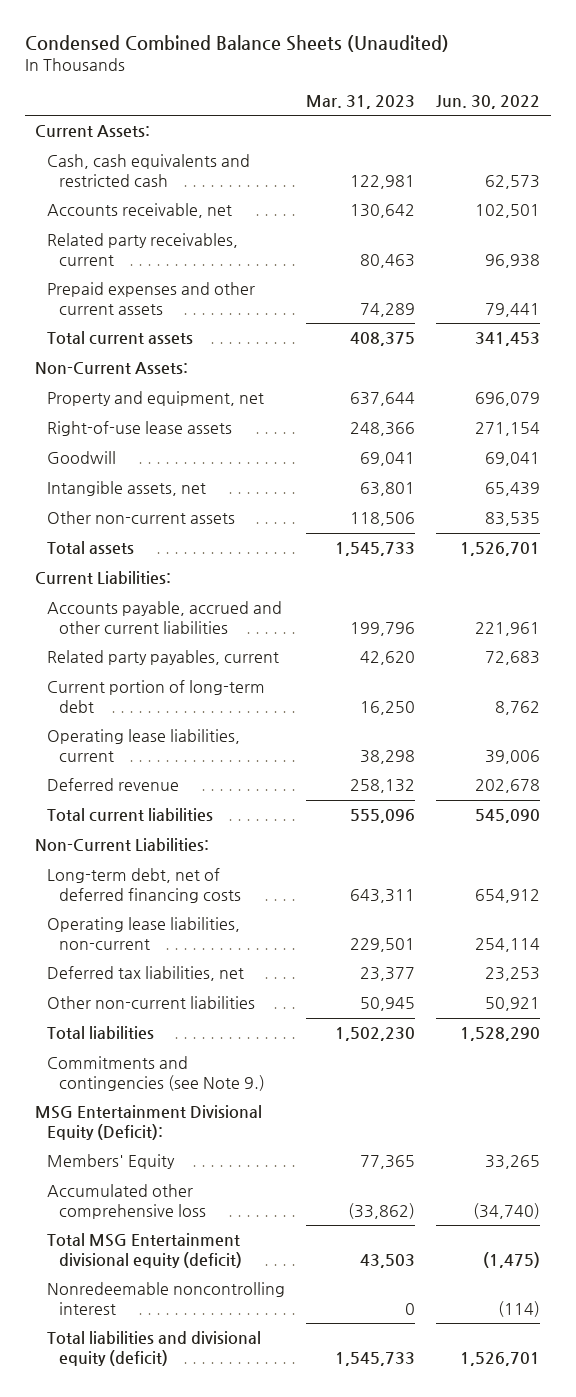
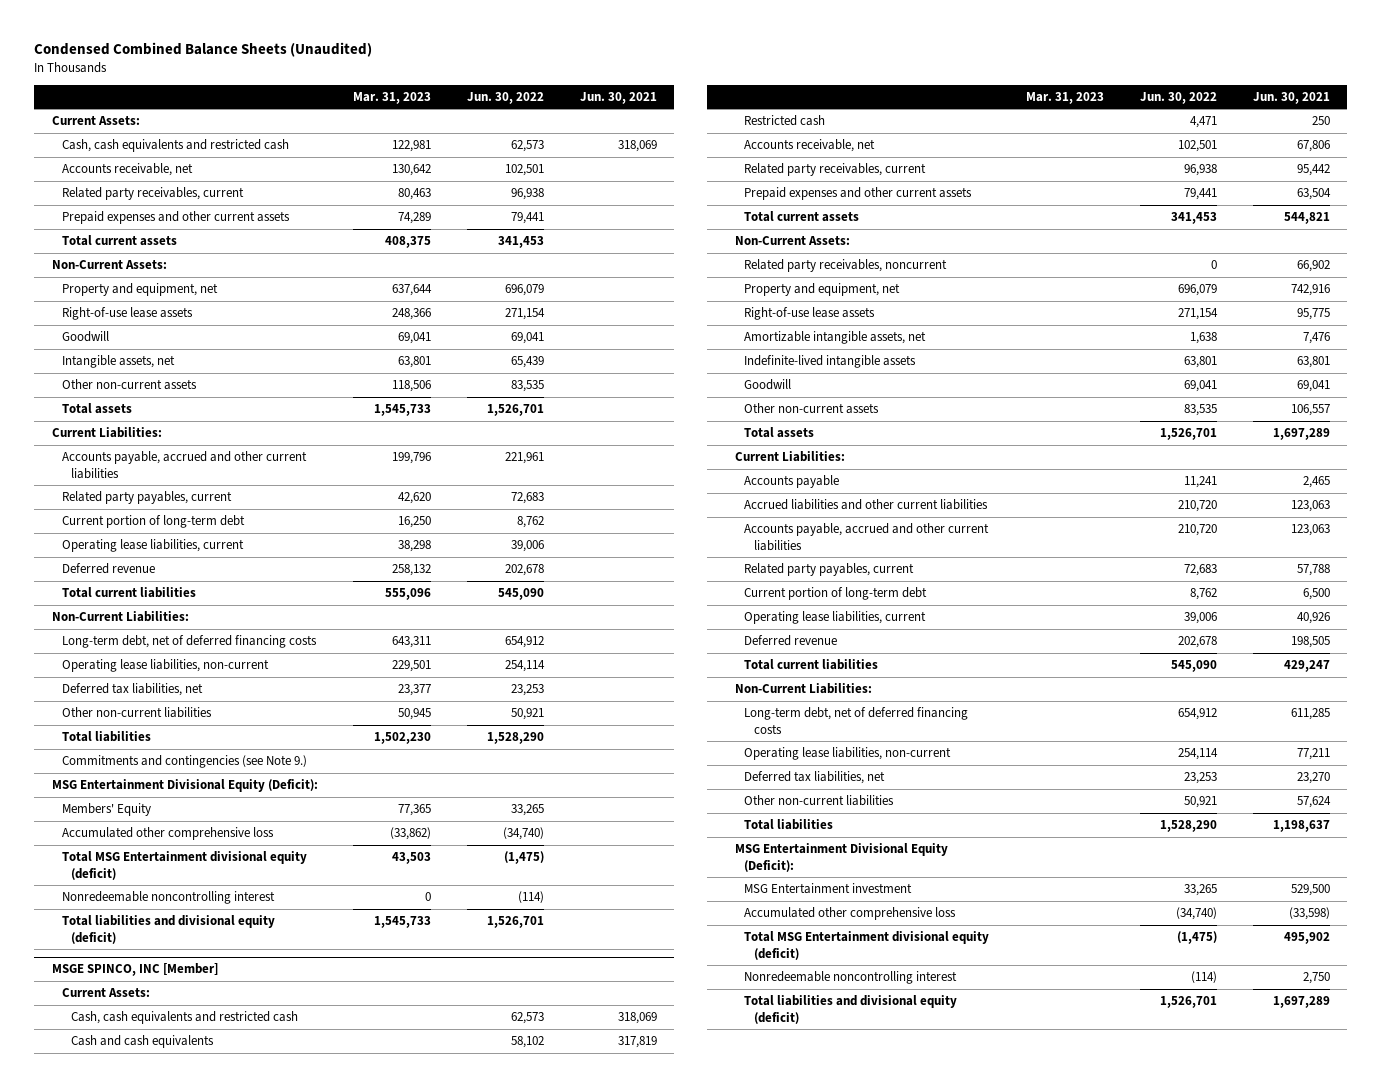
- | Mar. 31, 2023 | Jun. 30, 2022
+ | Mar. 31, 2023 | Jun. 30, 2022 | Jun. 30, 2021
+ MSGE SPINCO, INC [Member]
+ Current Assets:
+ Cash, cash equivalents and restricted cash | | 62,573 | 318,069
+ Cash and cash equivalents | | 58,102 | 317,819
+ Restricted cash | | 4,471 | 250
+ Accounts receivable, net | | 102,501 | 67,806
+ Related party receivables, current | | 96,938 | 95,442
+ Prepaid expenses and other current assets | | 79,441 | 63,504
+ Total current assets | | 341,453 | 544,821
+ Non-Current Assets:
+ Related party receivables, noncurrent | | 0 | 66,902
+ Property and equipment, net | | 696,079 | 742,916
+ Right-of-use lease assets | | 271,154 | 95,775
+ Amortizable intangible assets, net | | 1,638 | 7,476
+ Indefinite-lived intangible assets | | 63,801 | 63,801
+ Goodwill | | 69,041 | 69,041
+ Other non-current assets | | 83,535 | 106,557
+ Total assets | | 1,526,701 | 1,697,289
+ Current Liabilities:
+ Accounts payable | | 11,241 | 2,465
+ Accrued liabilities and other current liabilities | | 210,720 | 123,063
+ Accounts payable, accrued and other current liabilities | | 210,720 | 123,063
+ Related party payables, current | | 72,683 | 57,788
+ Current portion of long-term debt | | 8,762 | 6,500
+ Operating lease liabilities, current | | 39,006 | 40,926
+ Deferred revenue | | 202,678 | 198,505
+ Total current liabilities | | 545,090 | 429,247
+ Non-Current Liabilities:
+ Long-term debt, net of deferred financing costs | | 654,912 | 611,285
+ Operating lease liabilities, non-current | | 254,114 | 77,211
+ Deferred tax liabilities, net | | 23,253 | 23,270
+ Other non-current liabilities | | 50,921 | 57,624
+ Total liabilities | | 1,528,290 | 1,198,637
+ MSG Entertainment Divisional Equity (Deficit):
+ MSG Entertainment investment | | 33,265 | 529,500
+ Accumulated other comprehensive loss | | (34,740) | (33,598)
+ Total MSG Entertainment divisional equity (deficit) | | (1,475) | 495,902
+ Nonredeemable noncontrolling interest | | (114) | 2,750
+ Total liabilities and divisional equity (deficit) | | 1,526,701 | 1,697,289

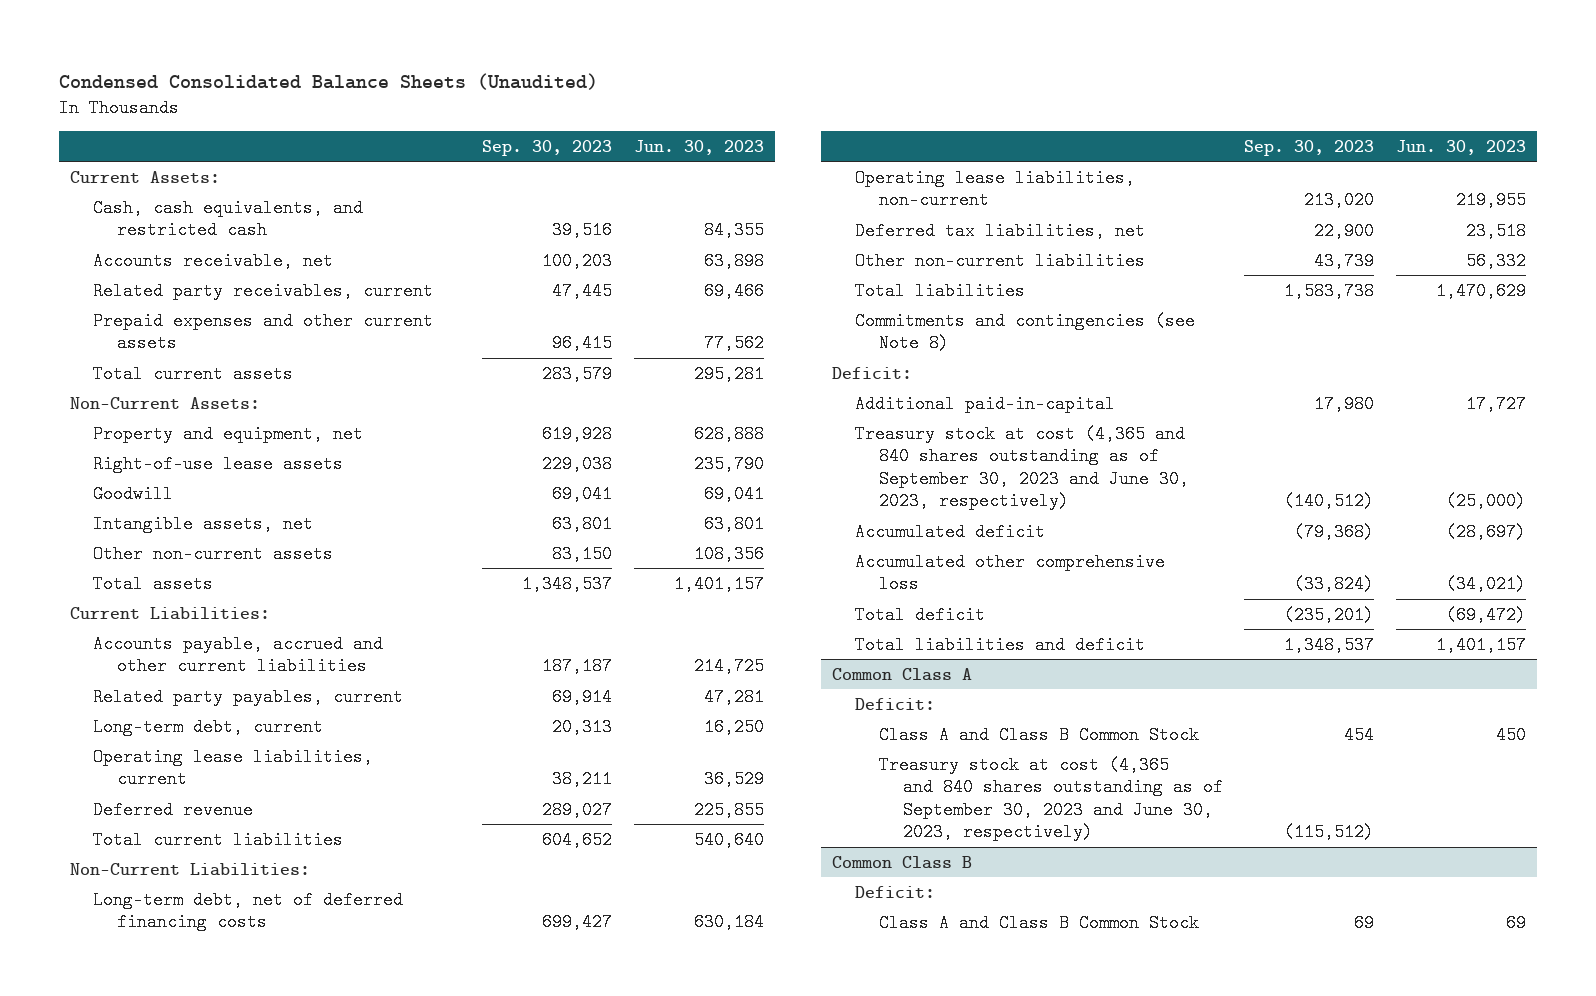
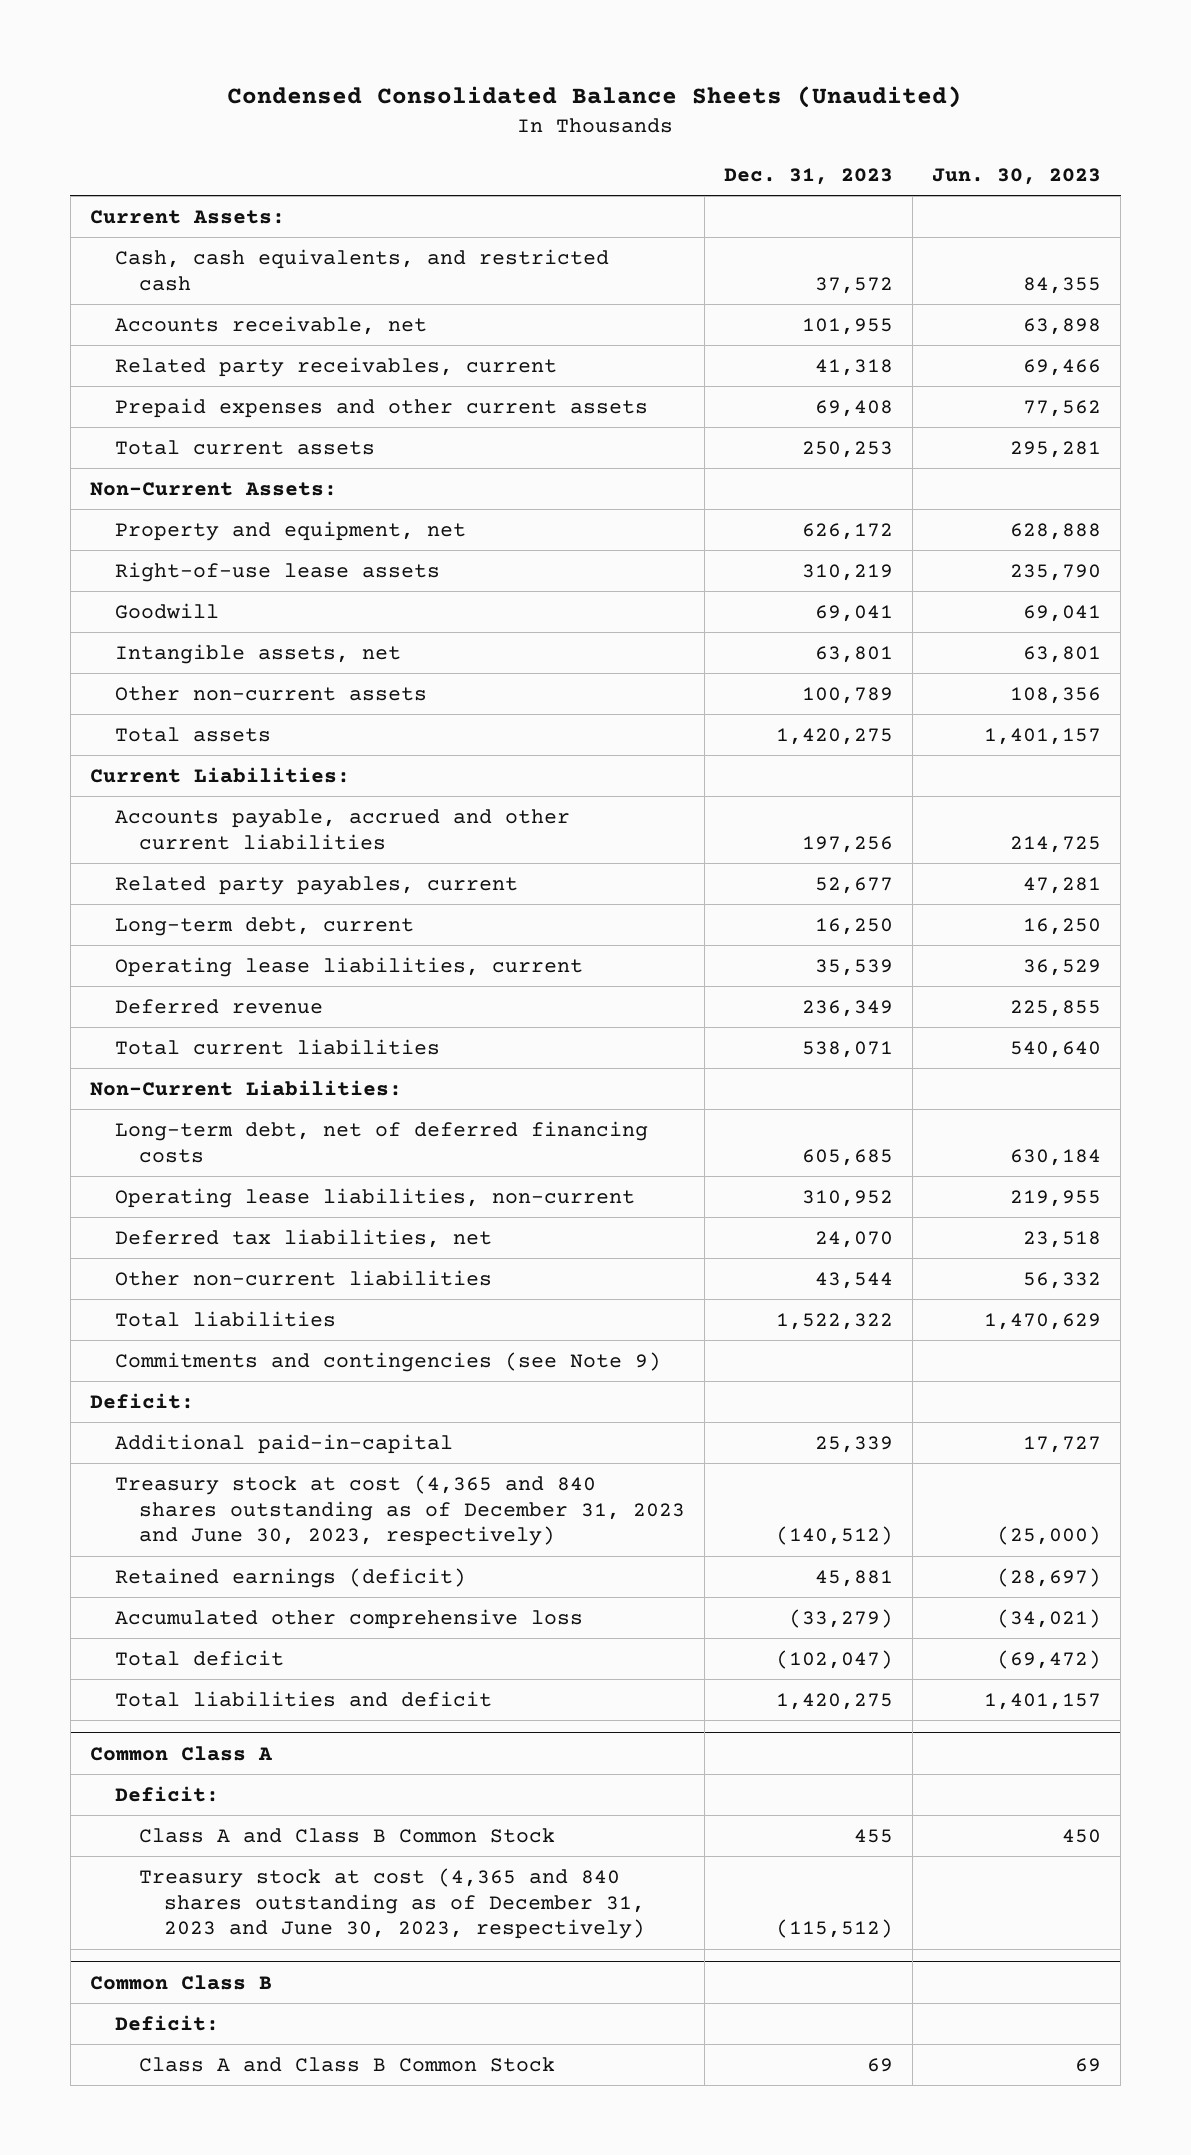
- | Sep. 30, 2023 | Jun. 30, 2023
+ | Dec. 31, 2023 | Jun. 30, 2023
- Commitments and contingencies (see Note 8)
+ Commitments and contingencies (see Note 9)
- Treasury stock at cost (4,365 and 840 shares outstanding as of September 30, 2023 and June 30, 2023, respectively) | (140,512) | (25,000)
- Accumulated deficit | (79,368) | (28,697)
+ Treasury stock at cost (4,365 and 840 shares outstanding as of December 31, 2023 and June 30, 2023, respectively) | (140,512) | (25,000)
+ Retained earnings (deficit) | 45,881 | (28,697)
@ Common Class A
- Treasury stock at cost (4,365 and 840 shares outstanding as of September 30, 2023 and June 30, 2023, respectively) | (115,512) |
+ Treasury stock at cost (4,365 and 840 shares outstanding as of December 31, 2023 and June 30, 2023, respectively) | (115,512) |

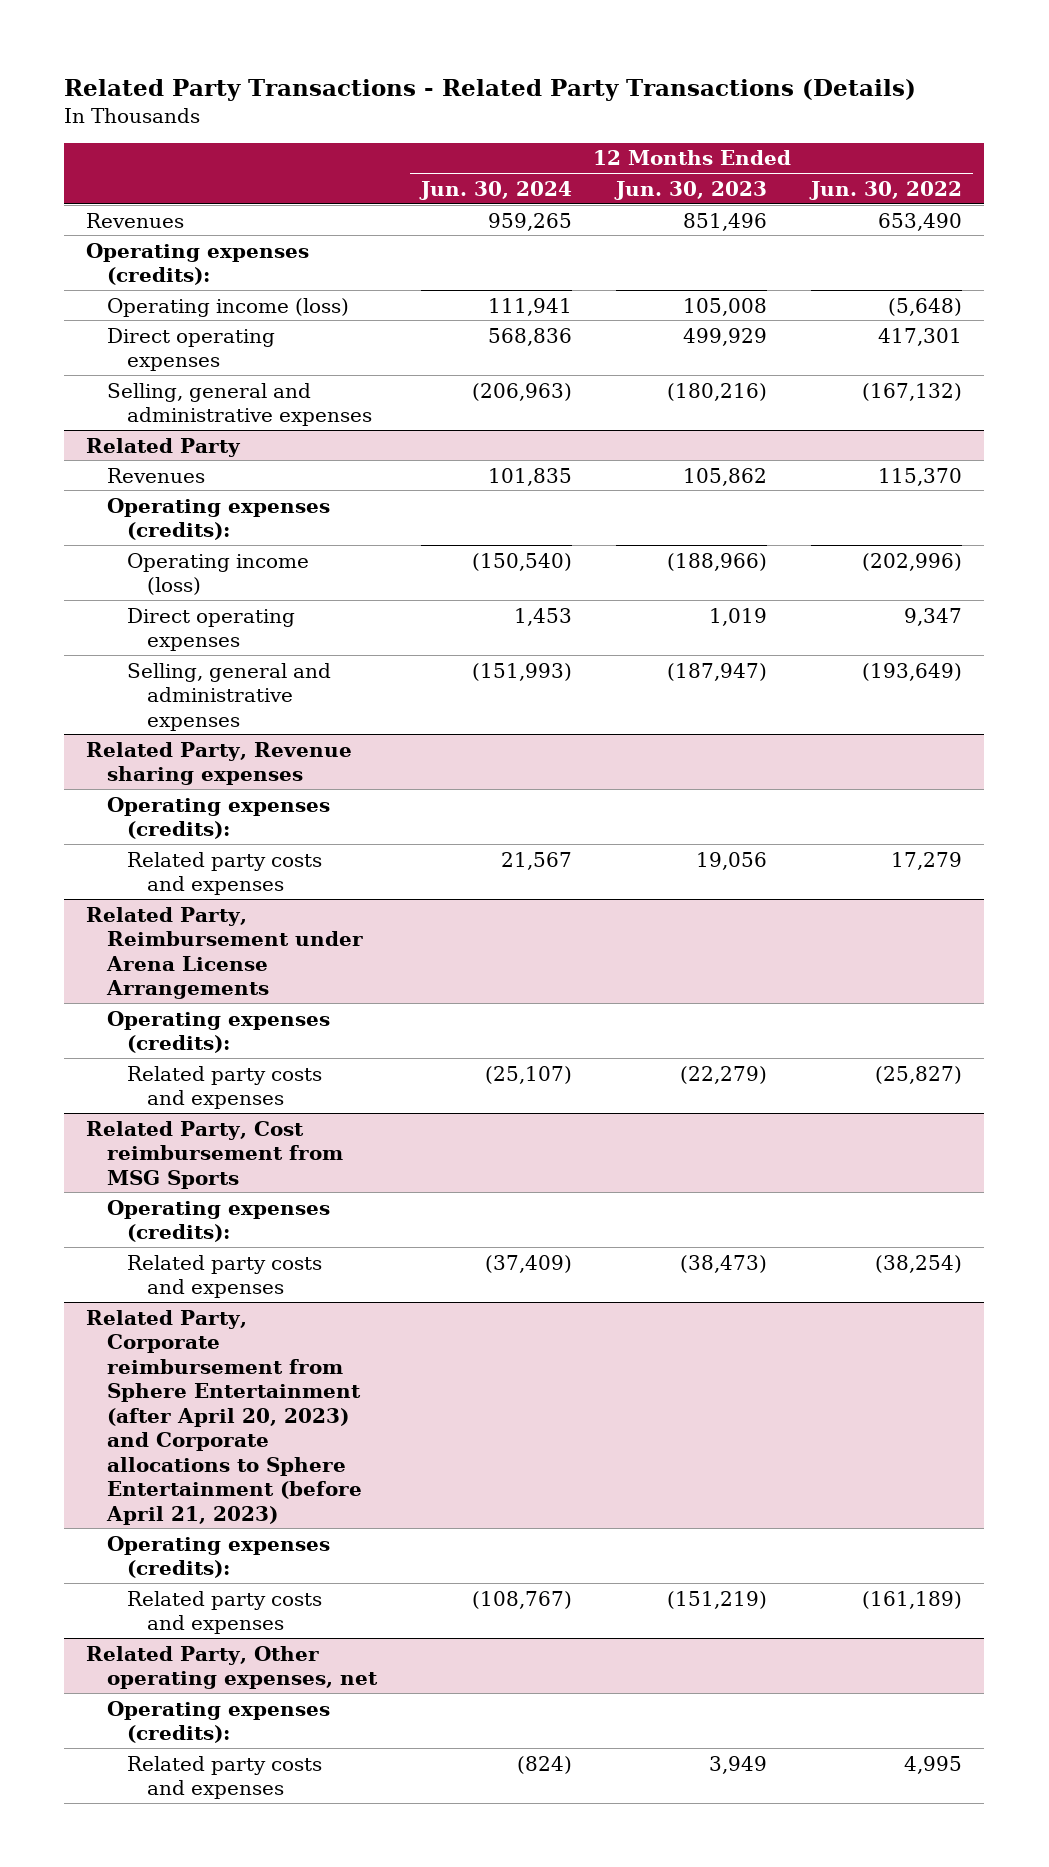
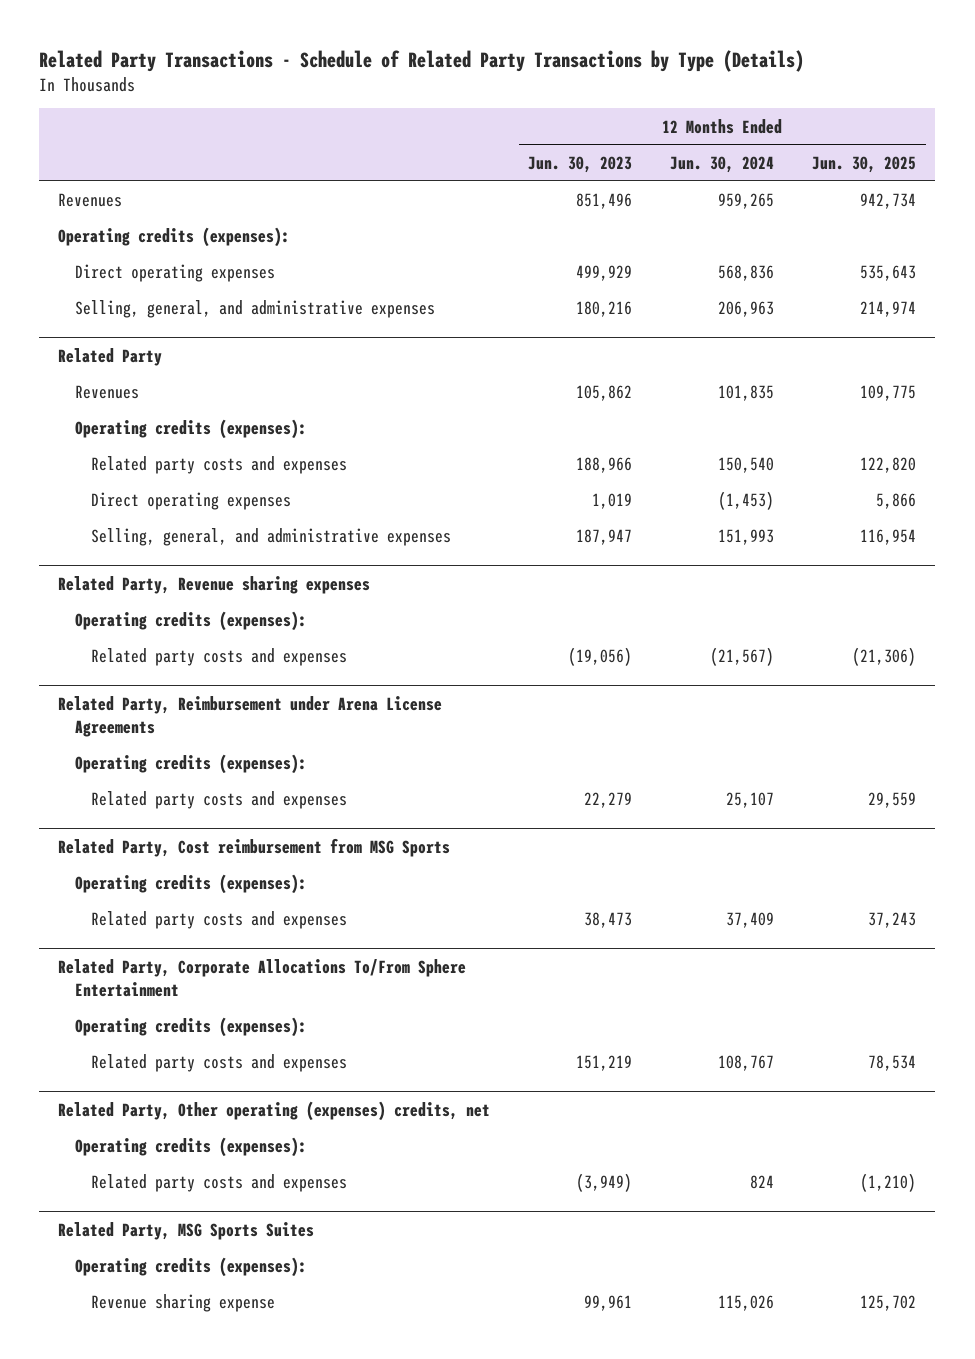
- Related Party Transactions - Related Party Transactions (Details)
+ Related Party Transactions - Schedule of Related Party Transactions by Type (Details)
- | 12 Months Ended Jun. 30, 2024 | 12 Months Ended Jun. 30, 2023 | 12 Months Ended Jun. 30, 2022
+ | 12 Months Ended Jun. 30, 2023 | 12 Months Ended Jun. 30, 2024 | 12 Months Ended Jun. 30, 2025
- Operating expenses (credits):
- Operating income (loss) | 111,941 | 105,008 | (5,648)
+ Operating credits (expenses):
- Selling, general and administrative expenses | (206,963) | (180,216) | (167,132)
+ Selling, general, and administrative expenses | 180,216 | 206,963 | 214,974
@ Related Party
- Operating expenses (credits):
- Operating income (loss) | (150,540) | (188,966) | (202,996)
- Direct operating expenses | 1,453 | 1,019 | 9,347
- Selling, general and administrative expenses | (151,993) | (187,947) | (193,649)
+ Operating credits (expenses):
+ Related party costs and expenses | 188,966 | 150,540 | 122,820
+ Direct operating expenses | 1,019 | (1,453) | 5,866
+ Selling, general, and administrative expenses | 187,947 | 151,993 | 116,954
@ Related Party, Revenue sharing expenses
- Operating expenses (credits):
- Related party costs and expenses | 21,567 | 19,056 | 17,279
- Related Party, Reimbursement under Arena License Arrangements
- Operating expenses (credits):
- Related party costs and expenses | (25,107) | (22,279) | (25,827)
@ Related Party, Revenue sharing expenses
+ Operating credits (expenses):
+ Related party costs and expenses | (19,056) | (21,567) | (21,306)
+ Related Party, Reimbursement under Arena License Agreements
+ Operating credits (expenses):
+ Related party costs and expenses | 22,279 | 25,107 | 29,559
@ Related Party, Cost reimbursement from MSG Sports
- Operating expenses (credits):
- Related party costs and expenses | (37,409) | (38,473) | (38,254)
- Related Party, Corporate reimbursement from Sphere Entertainment (after April 20, 2023) and Corporate allocations to Sphere Entertainment (before April 21, 2023)
- Operating expenses (credits):
- Related party costs and expenses | (108,767) | (151,219) | (161,189)
- Related Party, Other operating expenses, net
- Operating expenses (credits):
- Related party costs and expenses | (824) | 3,949 | 4,995
@ Related Party, Cost reimbursement from MSG Sports
+ Operating credits (expenses):
+ Related party costs and expenses | 38,473 | 37,409 | 37,243
+ Related Party, Corporate Allocations To/From Sphere Entertainment
+ Operating credits (expenses):
+ Related party costs and expenses | 151,219 | 108,767 | 78,534
+ Related Party, Other operating (expenses) credits, net
+ Operating credits (expenses):
+ Related party costs and expenses | (3,949) | 824 | (1,210)
+ Related Party, MSG Sports Suites
+ Operating credits (expenses):
+ Revenue sharing expense | 99,961 | 115,026 | 125,702

